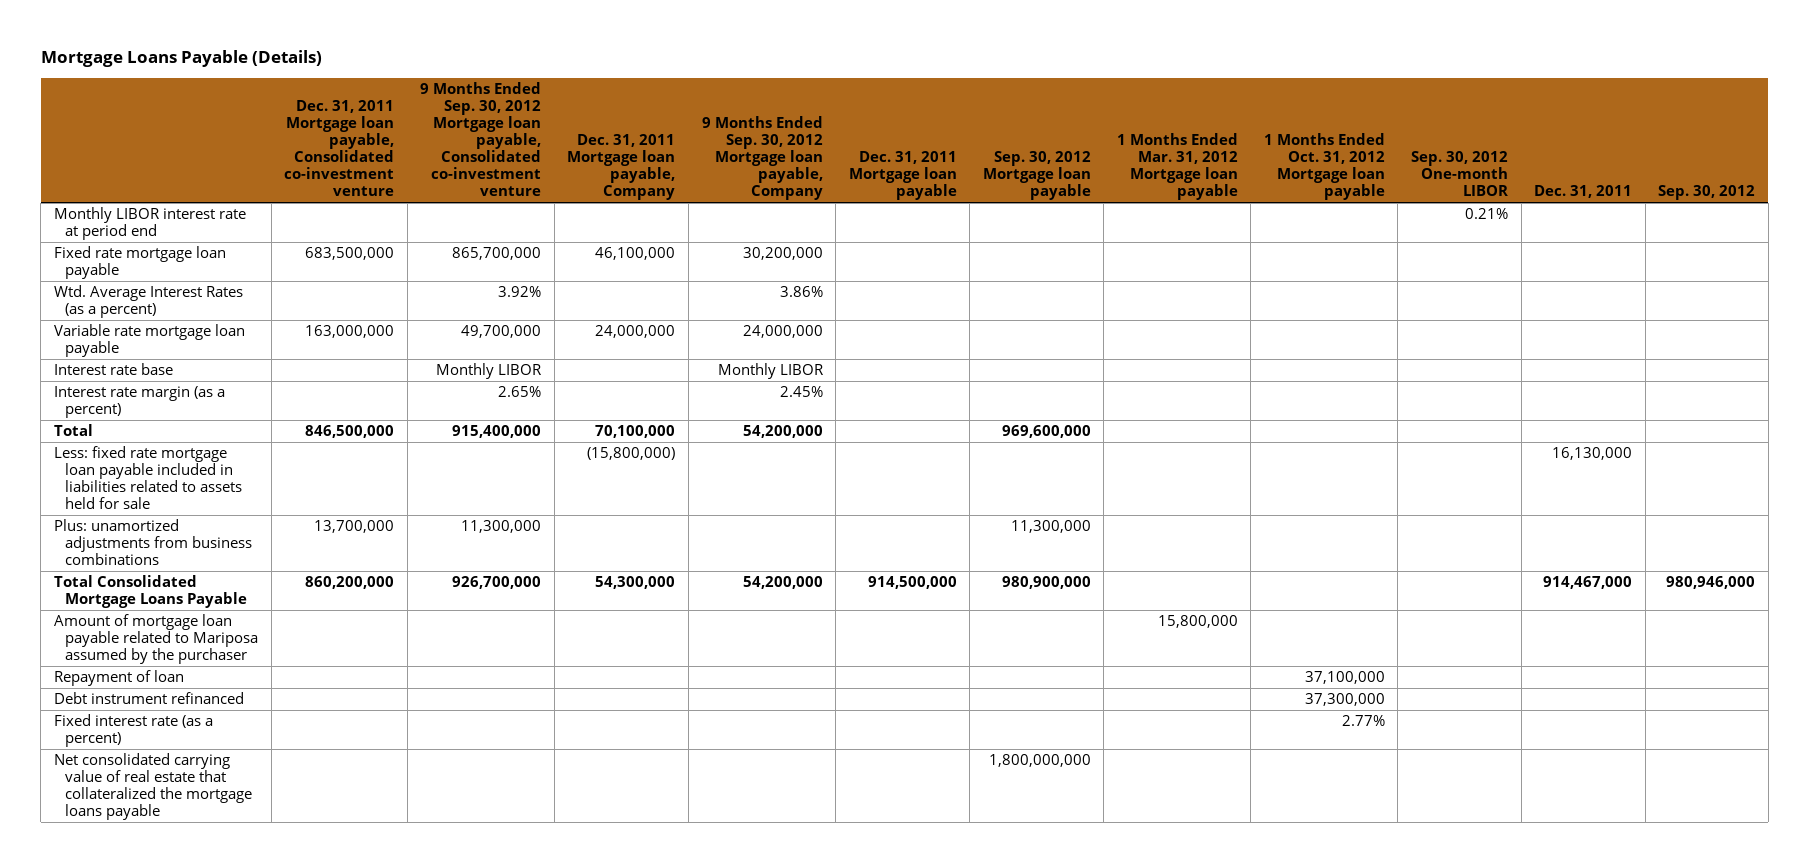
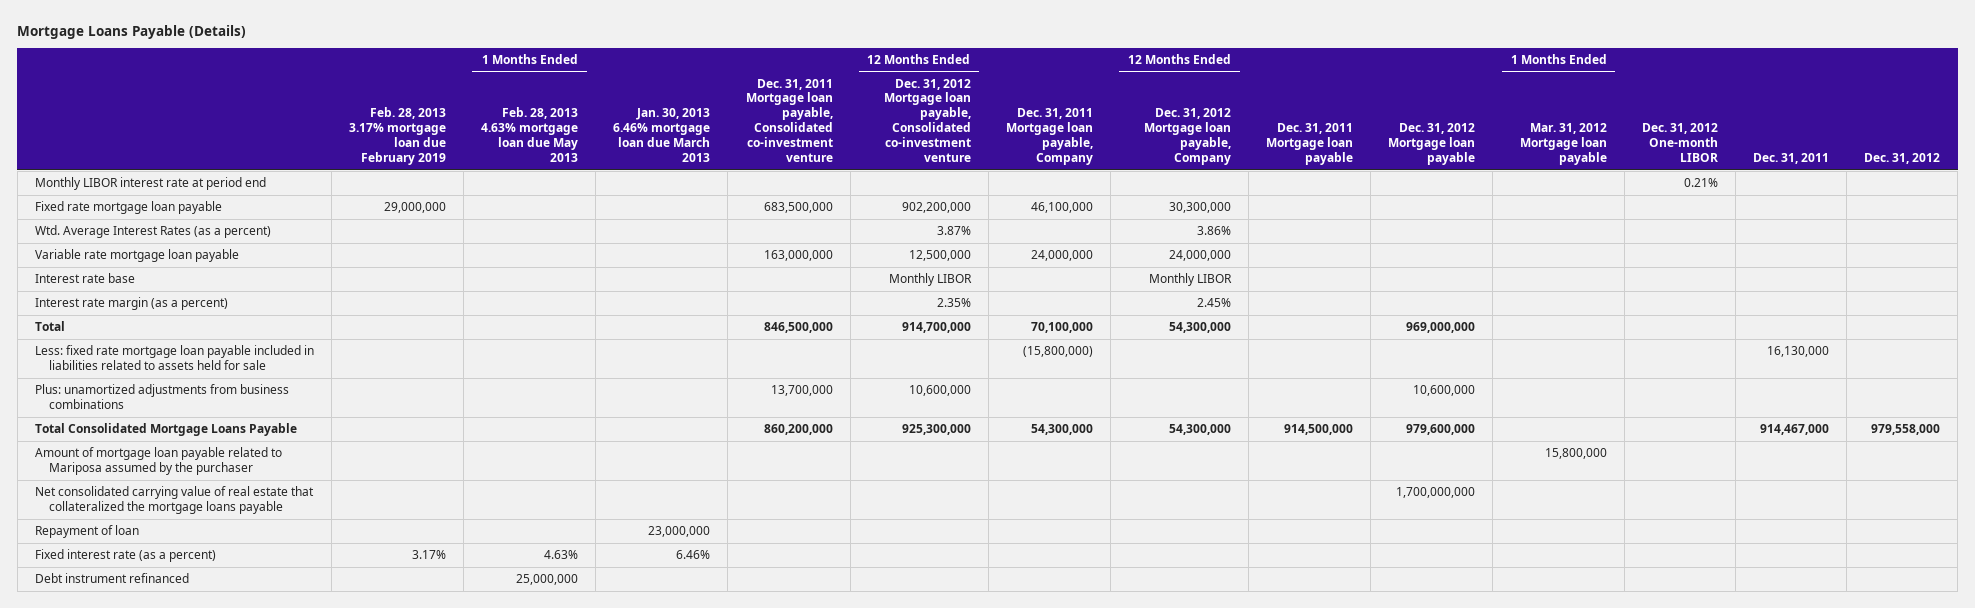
- | Dec. 31, 2011 Mortgage loan payable, Consolidated co-investment venture | 9 Months Ended Sep. 30, 2012 Mortgage loan payable, Consolidated co-investment venture | Dec. 31, 2011 Mortgage loan payable, Company | 9 Months Ended Sep. 30, 2012 Mortgage loan payable, Company | Dec. 31, 2011 Mortgage loan payable | Sep. 30, 2012 Mortgage loan payable | 1 Months Ended Mar. 31, 2012 Mortgage loan payable | 1 Months Ended Oct. 31, 2012 Mortgage loan payable | Sep. 30, 2012 One-month LIBOR | Dec. 31, 2011 | Sep. 30, 2012
+ | Feb. 28, 2013 3.17% mortgage loan due February 2019 | 1 Months Ended Feb. 28, 2013 4.63% mortgage loan due May 2013 | Jan. 30, 2013 6.46% mortgage loan due March 2013 | Dec. 31, 2011 Mortgage loan payable, Consolidated co-investment venture | 12 Months Ended Dec. 31, 2012 Mortgage loan payable, Consolidated co-investment venture | Dec. 31, 2011 Mortgage loan payable, Company | 12 Months Ended Dec. 31, 2012 Mortgage loan payable, Company | Dec. 31, 2011 Mortgage loan payable | Dec. 31, 2012 Mortgage loan payable | 1 Months Ended Mar. 31, 2012 Mortgage loan payable | Dec. 31, 2012 One-month LIBOR | Dec. 31, 2011 | Dec. 31, 2012
moved up: Net consolidated carrying value of real estate that collateralized the mortgage loans payable | | | | | | | | | 1,700,000,000 | | | |
moved down: Debt instrument refinanced | | 25,000,000 | | | | | | | | | | |

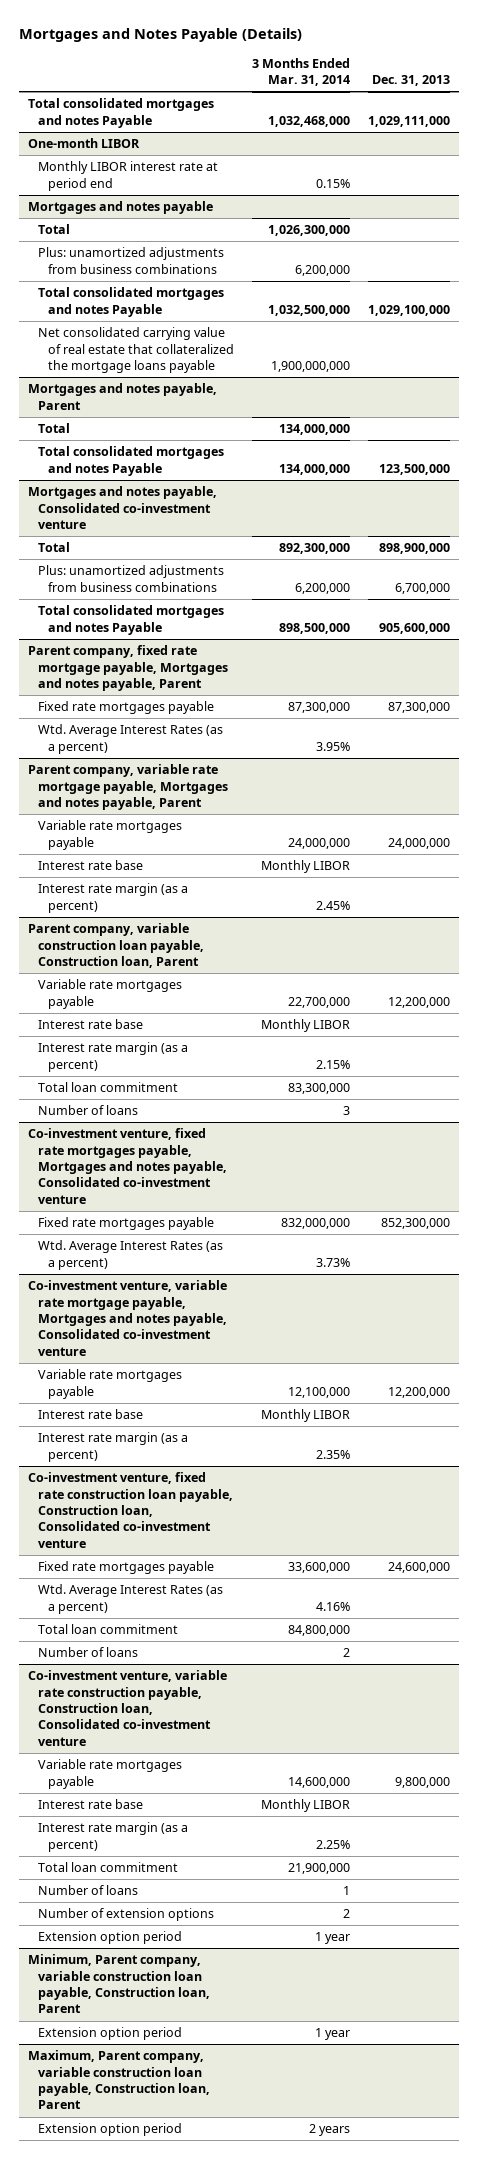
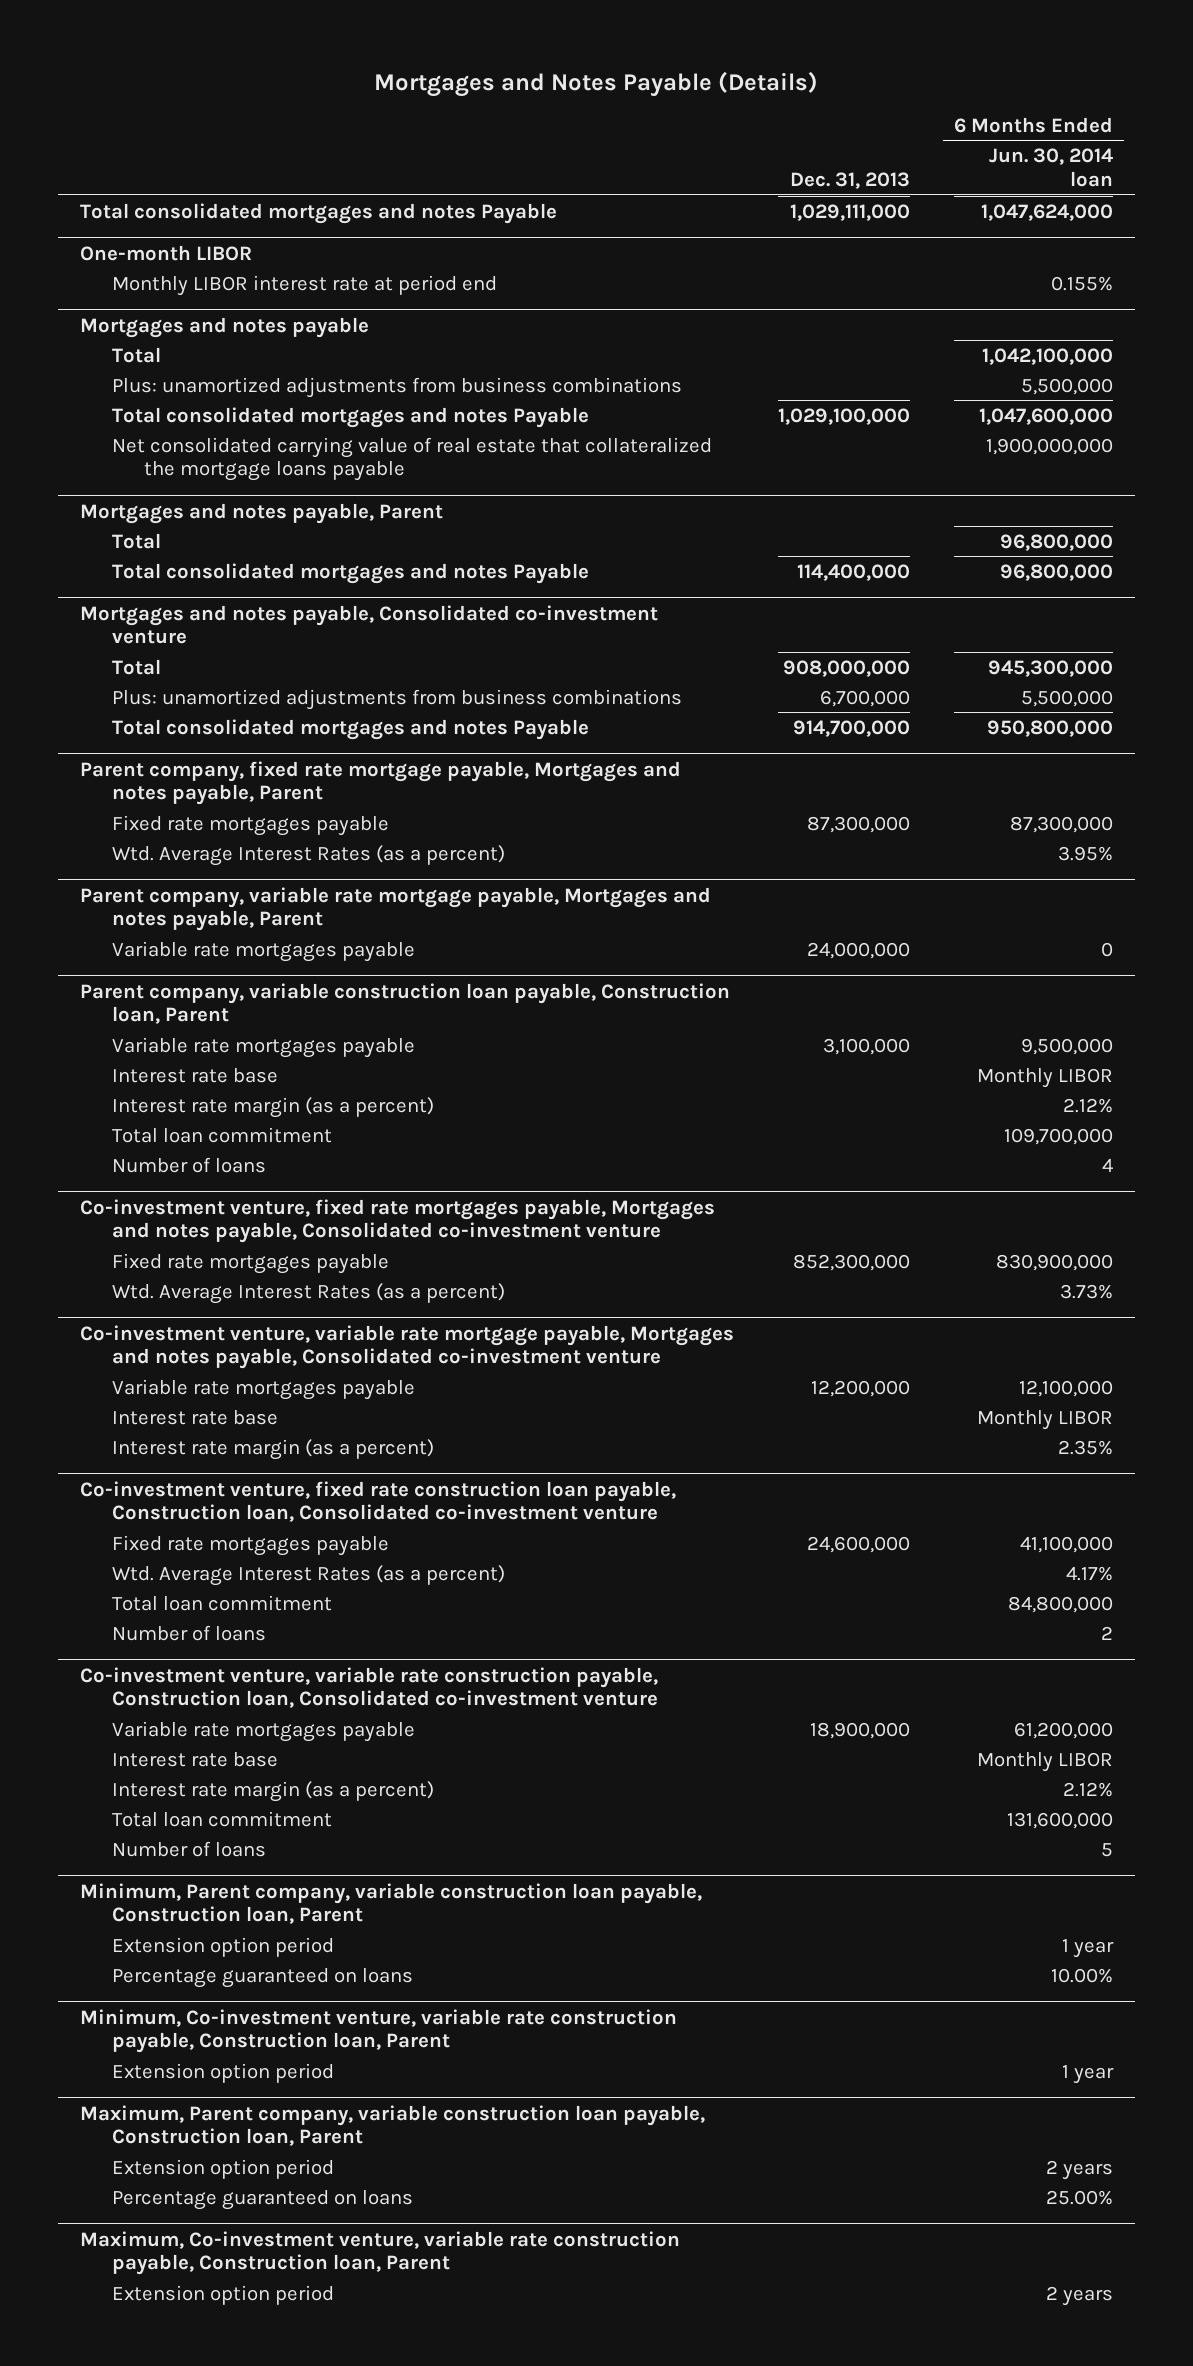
- | 3 Months Ended Mar. 31, 2014 | Dec. 31, 2013
+ | Dec. 31, 2013 | 6 Months Ended Jun. 30, 2014 loan
@ Mortgages and notes payable, Parent
- Total consolidated mortgages and notes Payable | 134,000,000 | 123,500,000
+ Total consolidated mortgages and notes Payable | 114,400,000 | 96,800,000
@ Mortgages and notes payable, Consolidated co-investment venture
- Total | 892,300,000 | 898,900,000
+ Total | 908,000,000 | 945,300,000
- Total consolidated mortgages and notes Payable | 898,500,000 | 905,600,000
+ Total consolidated mortgages and notes Payable | 914,700,000 | 950,800,000
@ Parent company, variable rate mortgage payable, Mortgages and notes payable, Parent
- Interest rate base | Monthly LIBOR |
- Interest rate margin (as a percent) | 2.45% |
@ Parent company, variable construction loan payable, Construction loan, Parent
- Variable rate mortgages payable | 22,700,000 | 12,200,000
+ Variable rate mortgages payable | 3,100,000 | 9,500,000
@ Co-investment venture, variable rate construction payable, Construction loan, Consolidated co-investment venture
- Variable rate mortgages payable | 14,600,000 | 9,800,000
+ Variable rate mortgages payable | 18,900,000 | 61,200,000
- Number of extension options | 2 |
- Extension option period | 1 year |
@ Minimum, Parent company, variable construction loan payable, Construction loan, Parent
+ Percentage guaranteed on loans | | 10.00%
+ Minimum, Co-investment venture, variable rate construction payable, Construction loan, Parent
+ Extension option period | | 1 year
@ Maximum, Parent company, variable construction loan payable, Construction loan, Parent
+ Percentage guaranteed on loans | | 25.00%
+ Maximum, Co-investment venture, variable rate construction payable, Construction loan, Parent
+ Extension option period | | 2 years

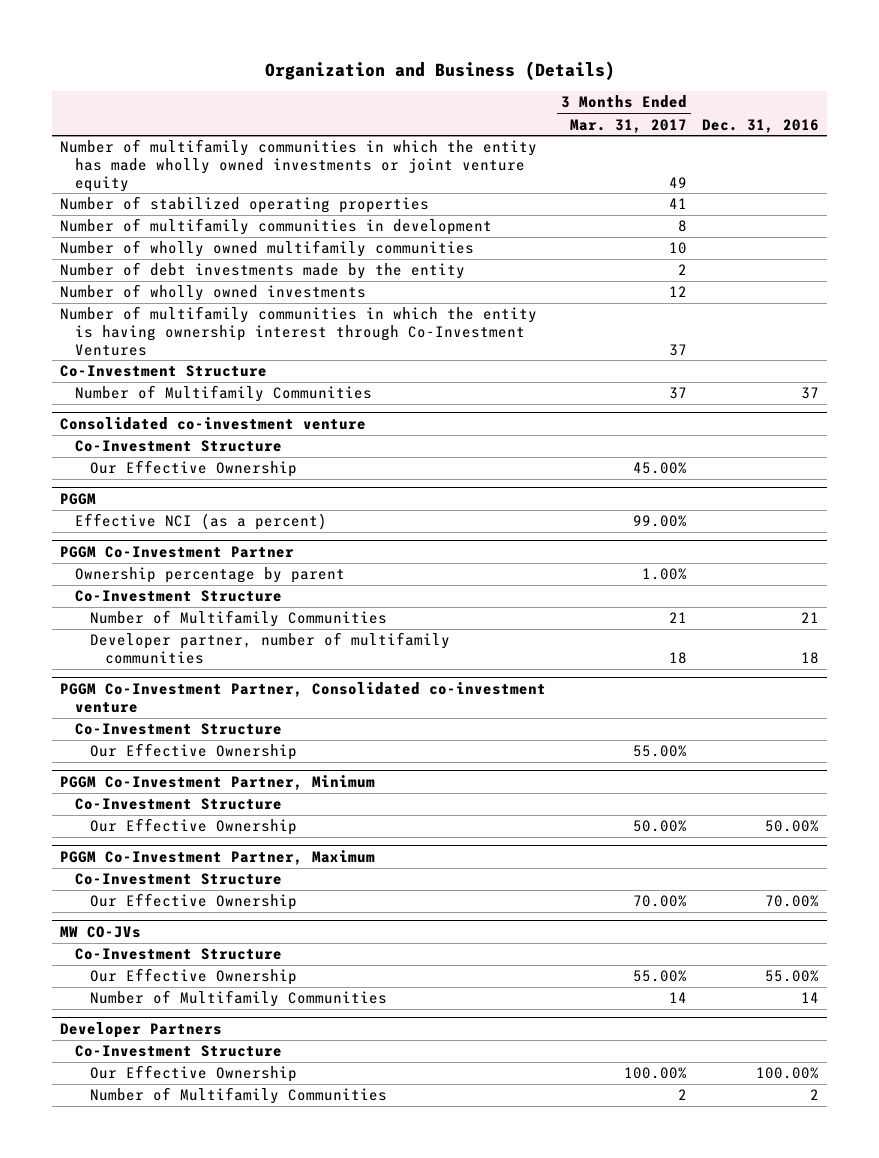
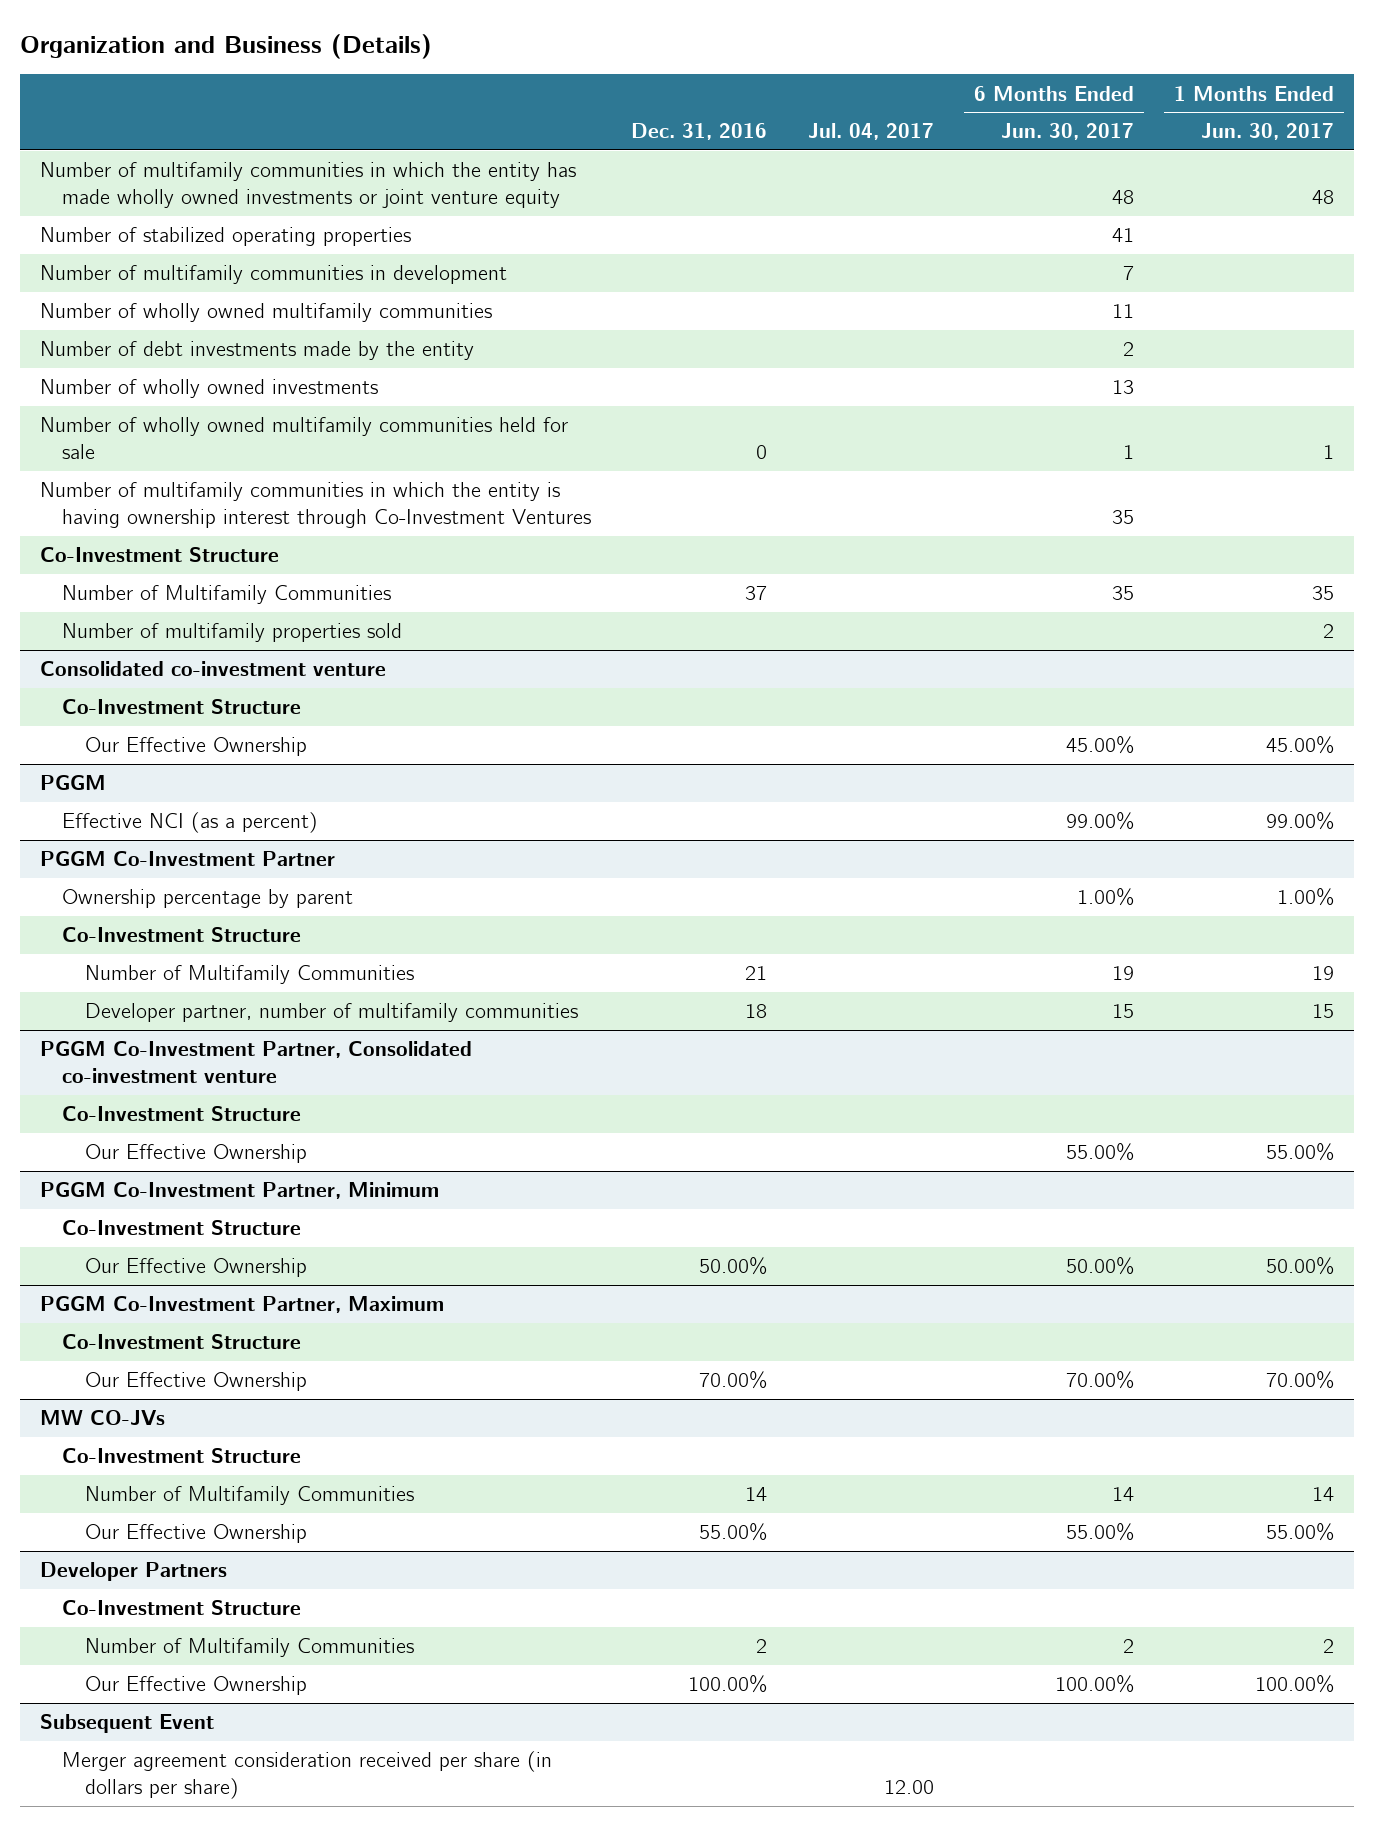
- | 3 Months Ended Mar. 31, 2017 | Dec. 31, 2016
+ | Dec. 31, 2016 | Jul. 04, 2017 | 6 Months Ended Jun. 30, 2017 | 1 Months Ended Jun. 30, 2017
+ Number of wholly owned multifamily communities held for sale | 0 | | 1 | 1
+ Number of multifamily properties sold | | | | 2
@ MW CO-JVs
moved down: Our Effective Ownership | 55.00% | | 55.00% | 55.00%
@ Developer Partners
moved down: Our Effective Ownership | 100.00% | | 100.00% | 100.00%
+ Subsequent Event
+ Merger agreement consideration received per share (in dollars per share) | | 12.00 | |

